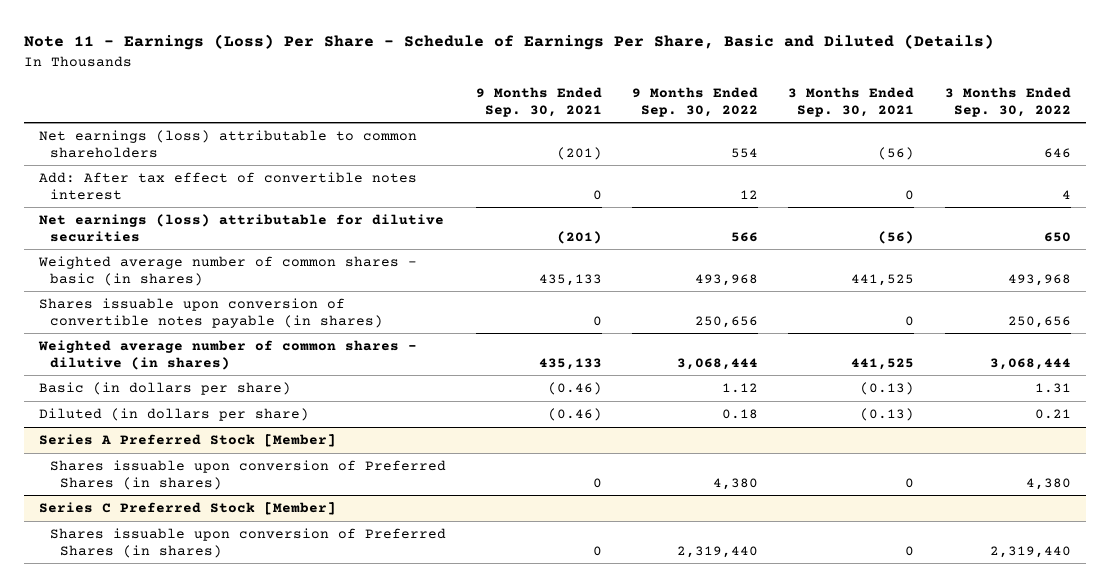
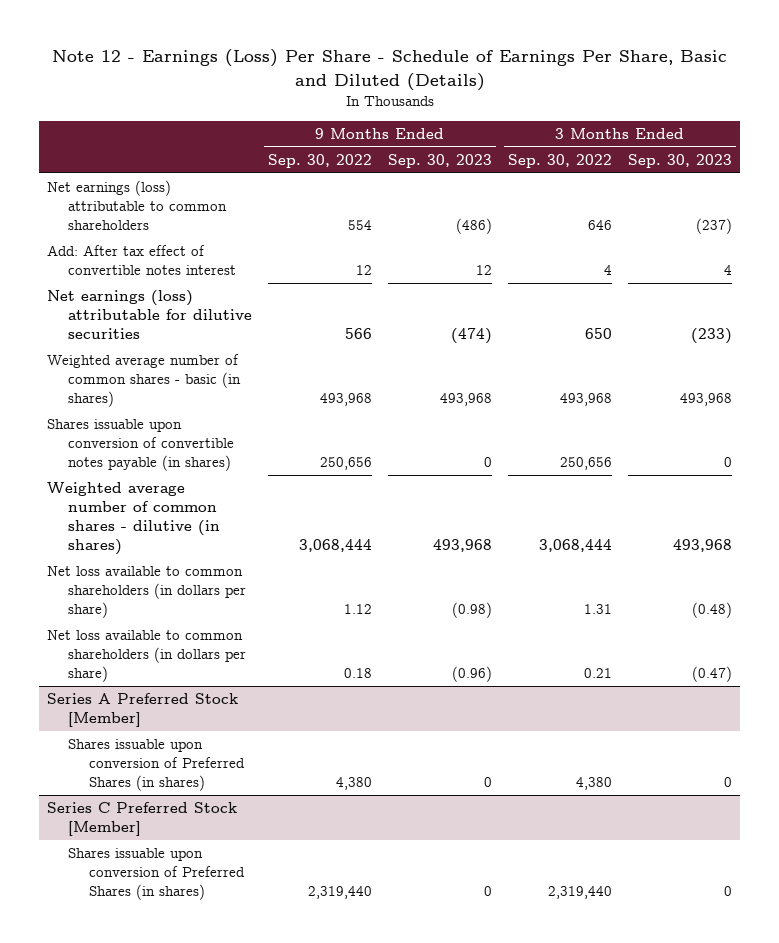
- Note 11 - Earnings (Loss) Per Share - Schedule of Earnings Per Share, Basic and Diluted (Details)
+ Note 12 - Earnings (Loss) Per Share - Schedule of Earnings Per Share, Basic and Diluted (Details)
- | 9 Months Ended Sep. 30, 2021 | 9 Months Ended Sep. 30, 2022 | 3 Months Ended Sep. 30, 2021 | 3 Months Ended Sep. 30, 2022
+ | 9 Months Ended Sep. 30, 2022 | 9 Months Ended Sep. 30, 2023 | 3 Months Ended Sep. 30, 2022 | 3 Months Ended Sep. 30, 2023
- Basic (in dollars per share) | (0.46) | 1.12 | (0.13) | 1.31
- Diluted (in dollars per share) | (0.46) | 0.18 | (0.13) | 0.21
+ Net loss available to common shareholders (in dollars per share) | 1.12 | (0.98) | 1.31 | (0.48)
+ Net loss available to common shareholders (in dollars per share) | 0.18 | (0.96) | 0.21 | (0.47)

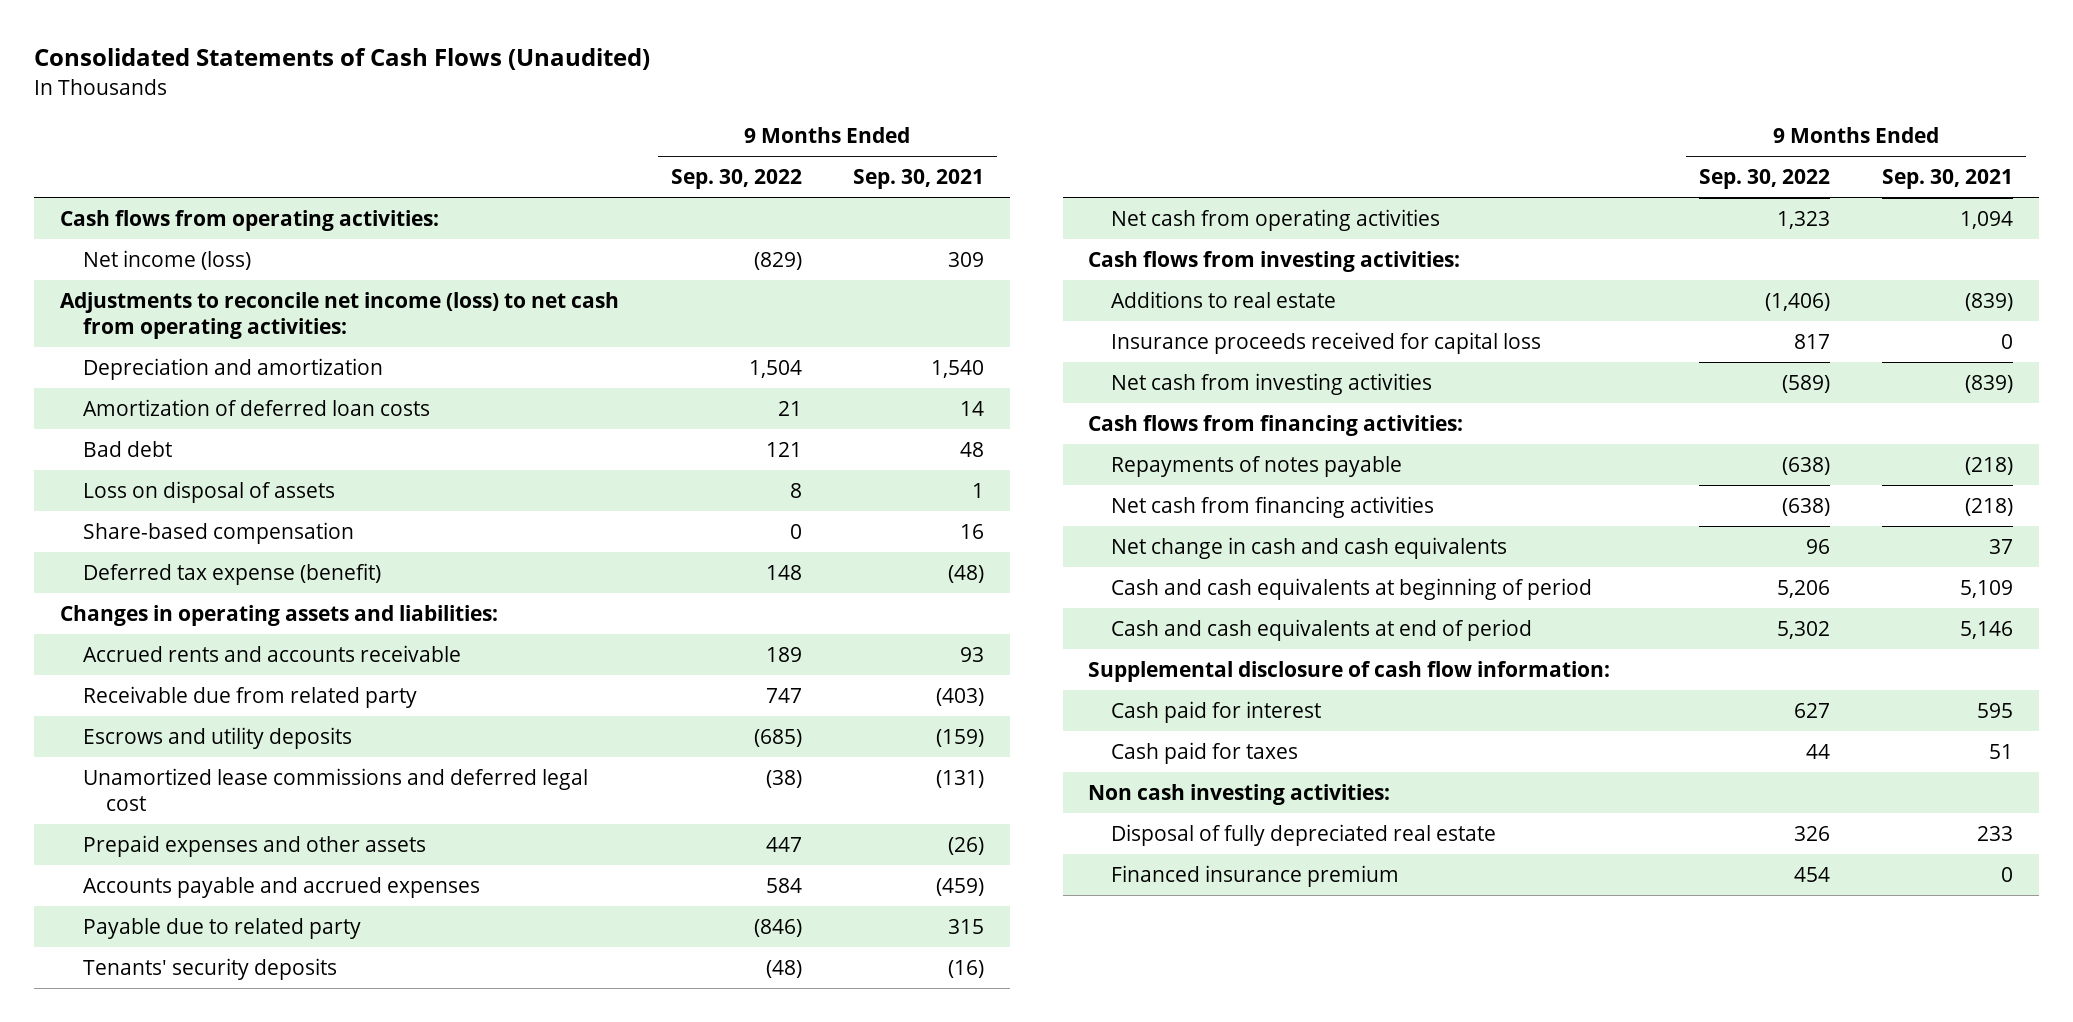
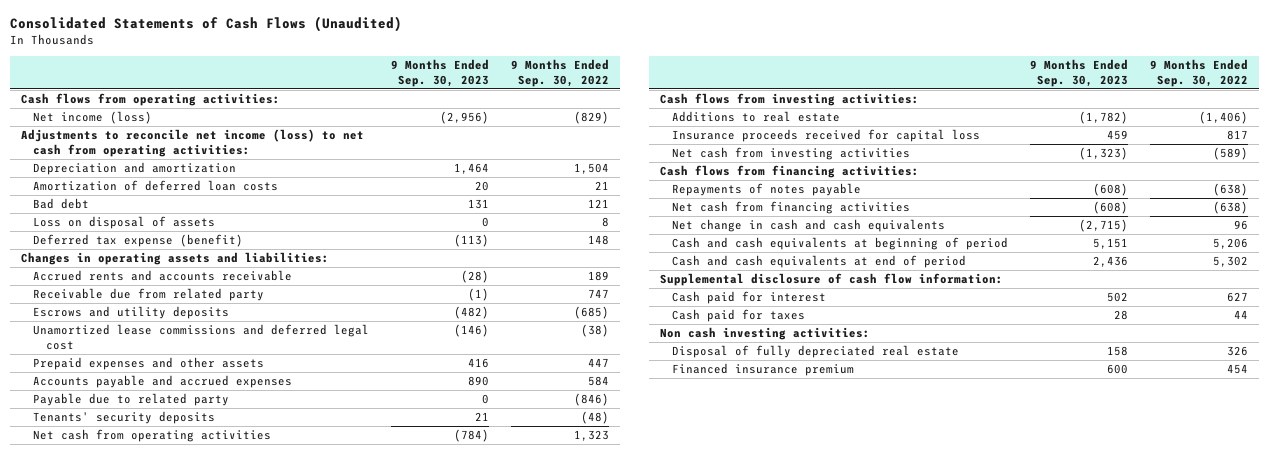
- | 9 Months Ended Sep. 30, 2022 | 9 Months Ended Sep. 30, 2021
+ | 9 Months Ended Sep. 30, 2023 | 9 Months Ended Sep. 30, 2022
- Share-based compensation | 0 | 16

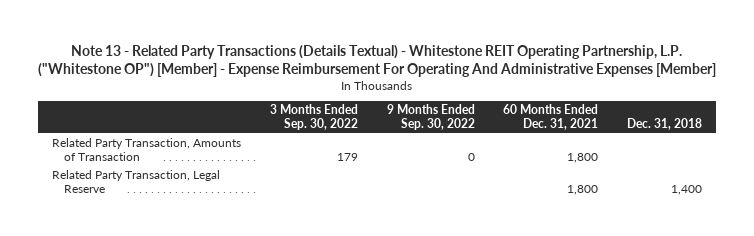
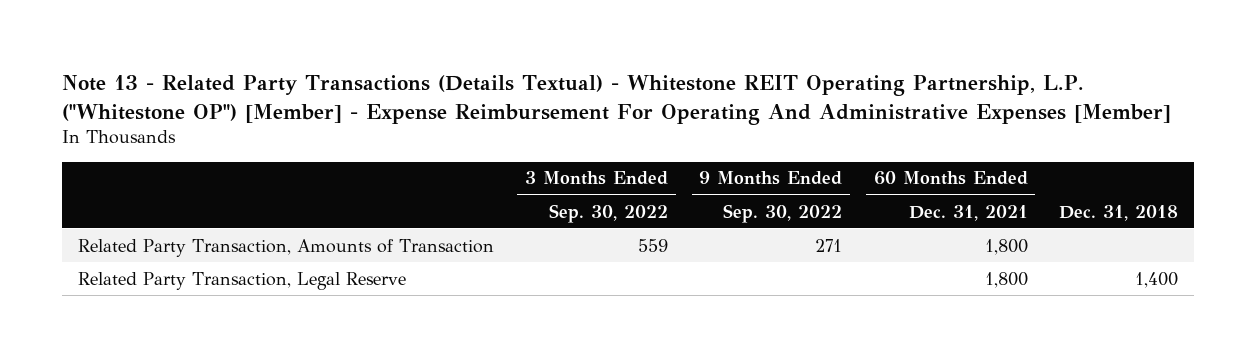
- Related Party Transaction, Amounts of Transaction | 179 | 0 | 1,800 |
+ Related Party Transaction, Amounts of Transaction | 559 | 271 | 1,800 |

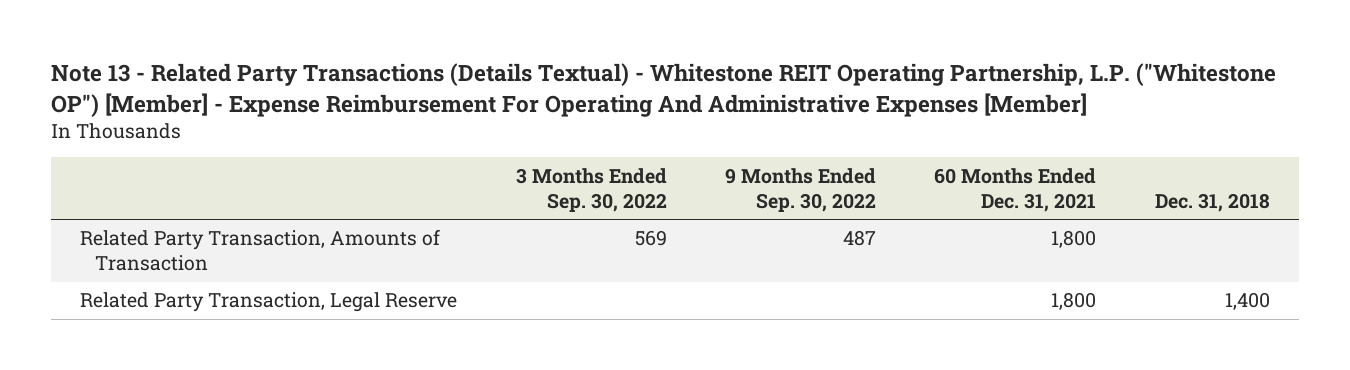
- Related Party Transaction, Amounts of Transaction | 559 | 271 | 1,800 |
+ Related Party Transaction, Amounts of Transaction | 569 | 487 | 1,800 |

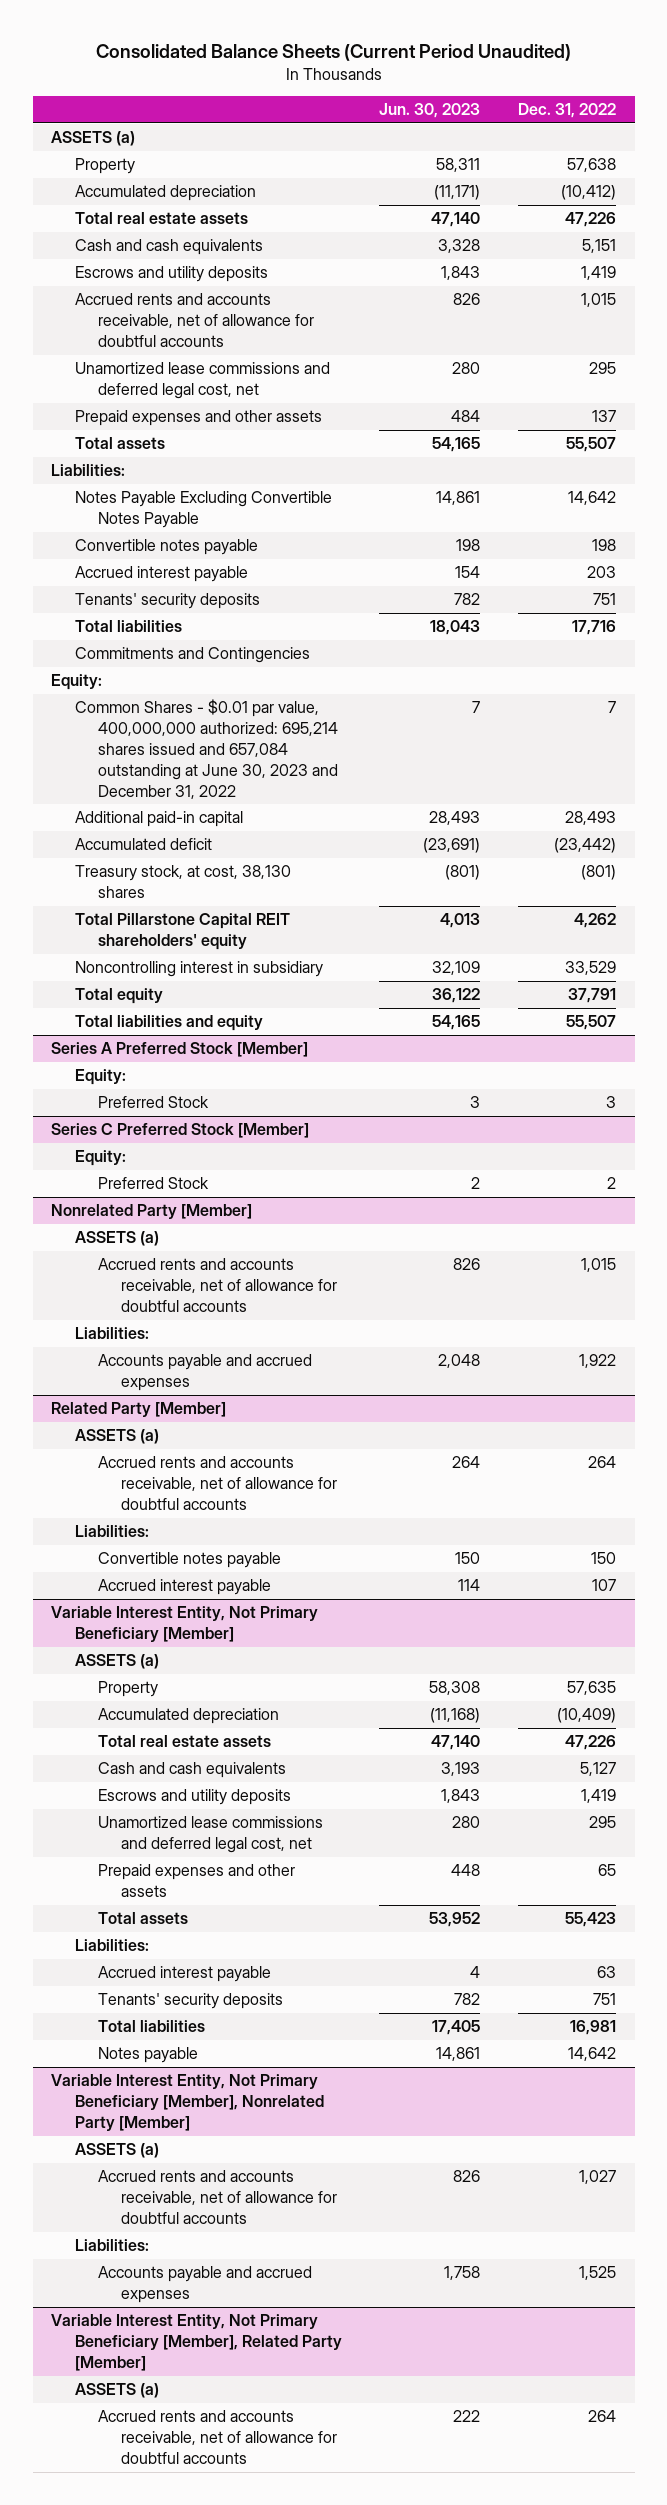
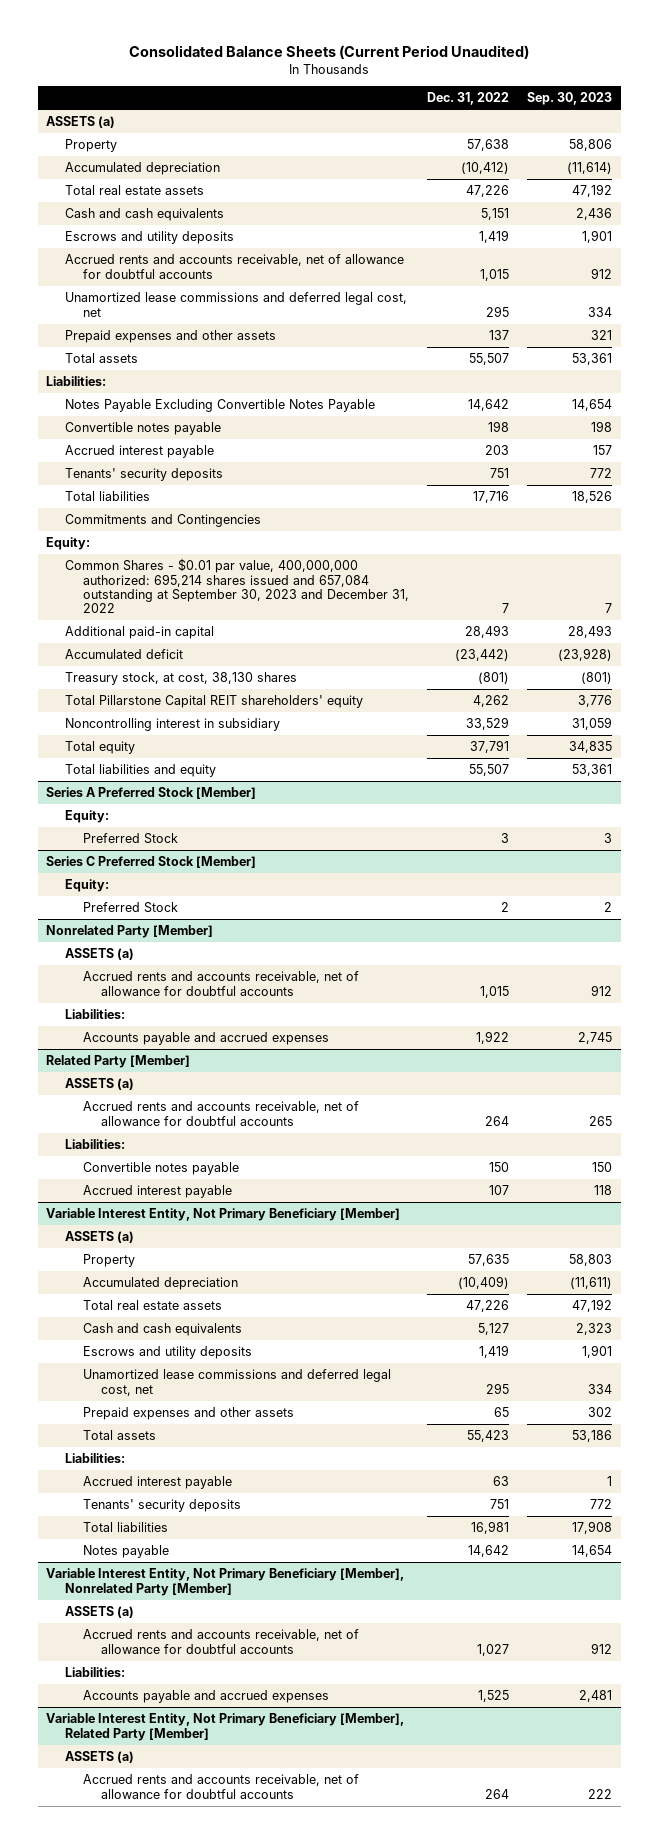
- | Jun. 30, 2023 | Dec. 31, 2022
+ | Dec. 31, 2022 | Sep. 30, 2023
- Common Shares - $0.01 par value, 400,000,000 authorized: 695,214 shares issued and 657,084 outstanding at June 30, 2023 and December 31, 2022 | 7 | 7
+ Common Shares - $0.01 par value, 400,000,000 authorized: 695,214 shares issued and 657,084 outstanding at September 30, 2023 and December 31, 2022 | 7 | 7

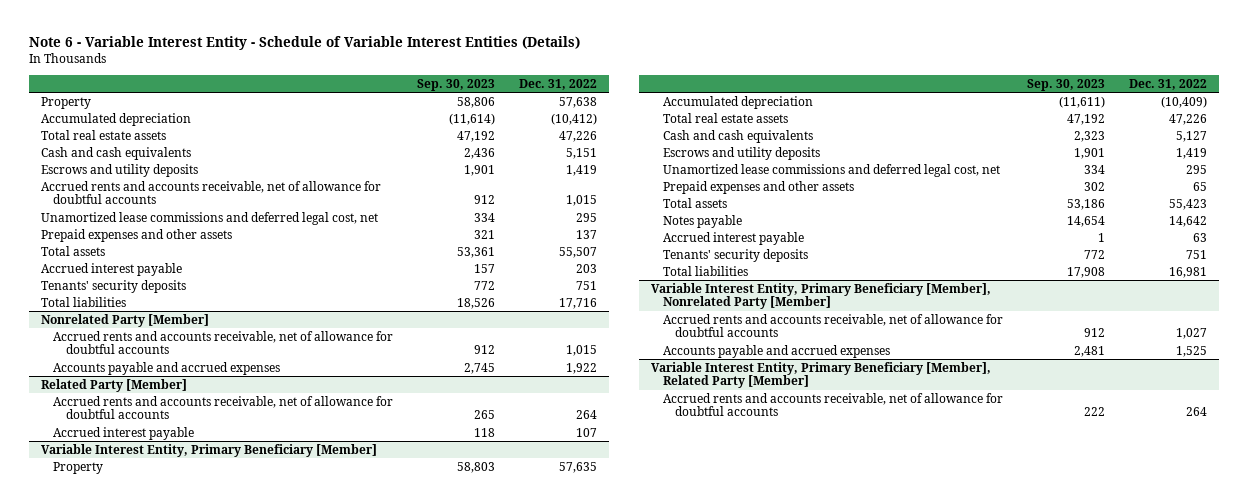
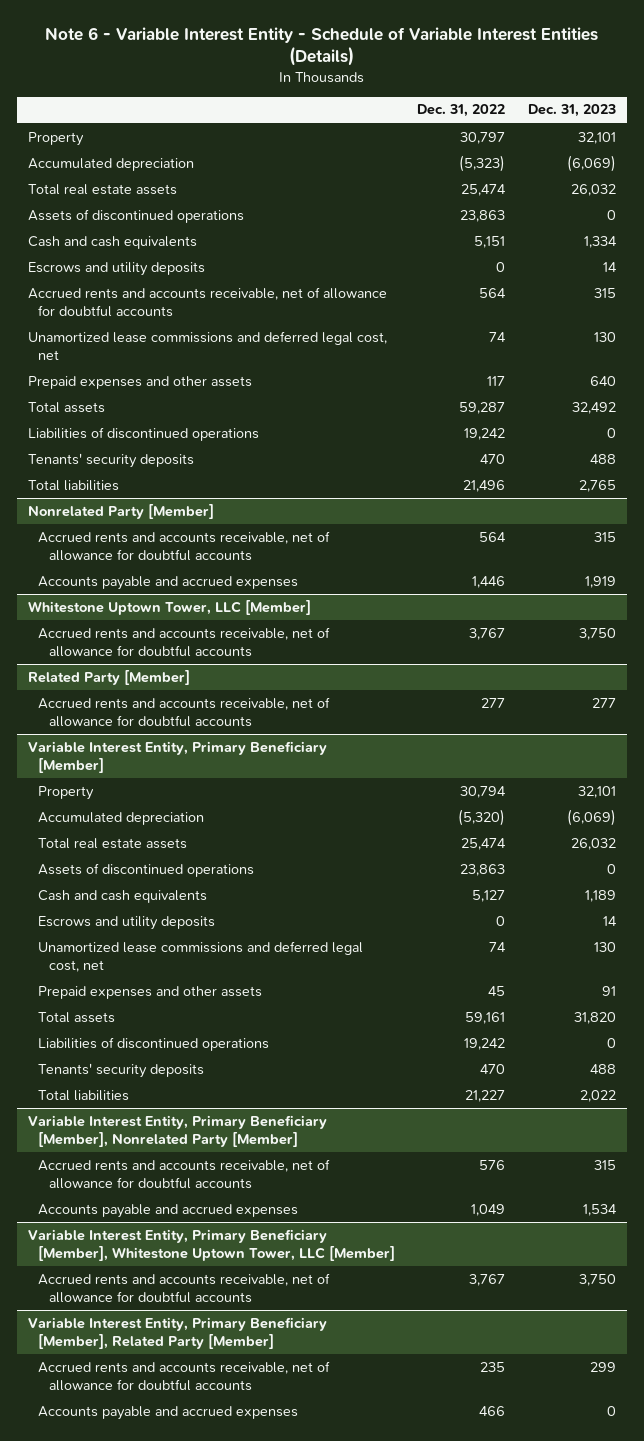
- | Sep. 30, 2023 | Dec. 31, 2022
+ | Dec. 31, 2022 | Dec. 31, 2023
- Property | 58,806 | 57,638
- Accumulated depreciation | (11,614) | (10,412)
- Total real estate assets | 47,192 | 47,226
+ Property | 30,797 | 32,101
+ Accumulated depreciation | (5,323) | (6,069)
+ Total real estate assets | 25,474 | 26,032
+ Assets of discontinued operations | 23,863 | 0
- Escrows and utility deposits | 1,901 | 1,419
- Accrued rents and accounts receivable, net of allowance for doubtful accounts | 912 | 1,015
- Unamortized lease commissions and deferred legal cost, net | 334 | 295
- Prepaid expenses and other assets | 321 | 137
- Total assets | 53,361 | 55,507
- Accrued interest payable | 157 | 203
- Tenants' security deposits | 772 | 751
- Total liabilities | 18,526 | 17,716
+ Escrows and utility deposits | 0 | 14
+ Accrued rents and accounts receivable, net of allowance for doubtful accounts | 564 | 315
+ Unamortized lease commissions and deferred legal cost, net | 74 | 130
+ Prepaid expenses and other assets | 117 | 640
+ Total assets | 59,287 | 32,492
+ Liabilities of discontinued operations | 19,242 | 0
+ Tenants' security deposits | 470 | 488
+ Total liabilities | 21,496 | 2,765
@ Nonrelated Party [Member]
- Accrued rents and accounts receivable, net of allowance for doubtful accounts | 912 | 1,015
- Accounts payable and accrued expenses | 2,745 | 1,922
+ Accrued rents and accounts receivable, net of allowance for doubtful accounts | 564 | 315
+ Accounts payable and accrued expenses | 1,446 | 1,919
+ Whitestone Uptown Tower, LLC [Member]
+ Accrued rents and accounts receivable, net of allowance for doubtful accounts | 3,767 | 3,750
@ Related Party [Member]
- Accrued rents and accounts receivable, net of allowance for doubtful accounts | 265 | 264
- Accrued interest payable | 118 | 107
+ Accrued rents and accounts receivable, net of allowance for doubtful accounts | 277 | 277
@ Variable Interest Entity, Primary Beneficiary [Member]
- Property | 58,803 | 57,635
- Accumulated depreciation | (11,611) | (10,409)
- Total real estate assets | 47,192 | 47,226
+ Property | 30,794 | 32,101
+ Accumulated depreciation | (5,320) | (6,069)
+ Total real estate assets | 25,474 | 26,032
+ Assets of discontinued operations | 23,863 | 0
- Escrows and utility deposits | 1,901 | 1,419
- Unamortized lease commissions and deferred legal cost, net | 334 | 295
- Prepaid expenses and other assets | 302 | 65
- Total assets | 53,186 | 55,423
- Notes payable | 14,654 | 14,642
- Accrued interest payable | 1 | 63
- Tenants' security deposits | 772 | 751
- Total liabilities | 17,908 | 16,981
+ Escrows and utility deposits | 0 | 14
+ Unamortized lease commissions and deferred legal cost, net | 74 | 130
+ Prepaid expenses and other assets | 45 | 91
+ Total assets | 59,161 | 31,820
+ Liabilities of discontinued operations | 19,242 | 0
+ Tenants' security deposits | 470 | 488
+ Total liabilities | 21,227 | 2,022
@ Variable Interest Entity, Primary Beneficiary [Member], Nonrelated Party [Member]
- Accrued rents and accounts receivable, net of allowance for doubtful accounts | 912 | 1,027
- Accounts payable and accrued expenses | 2,481 | 1,525
+ Accrued rents and accounts receivable, net of allowance for doubtful accounts | 576 | 315
+ Accounts payable and accrued expenses | 1,049 | 1,534
+ Variable Interest Entity, Primary Beneficiary [Member], Whitestone Uptown Tower, LLC [Member]
+ Accrued rents and accounts receivable, net of allowance for doubtful accounts | 3,767 | 3,750
@ Variable Interest Entity, Primary Beneficiary [Member], Related Party [Member]
- Accrued rents and accounts receivable, net of allowance for doubtful accounts | 222 | 264
+ Accrued rents and accounts receivable, net of allowance for doubtful accounts | 235 | 299
+ Accounts payable and accrued expenses | 466 | 0

